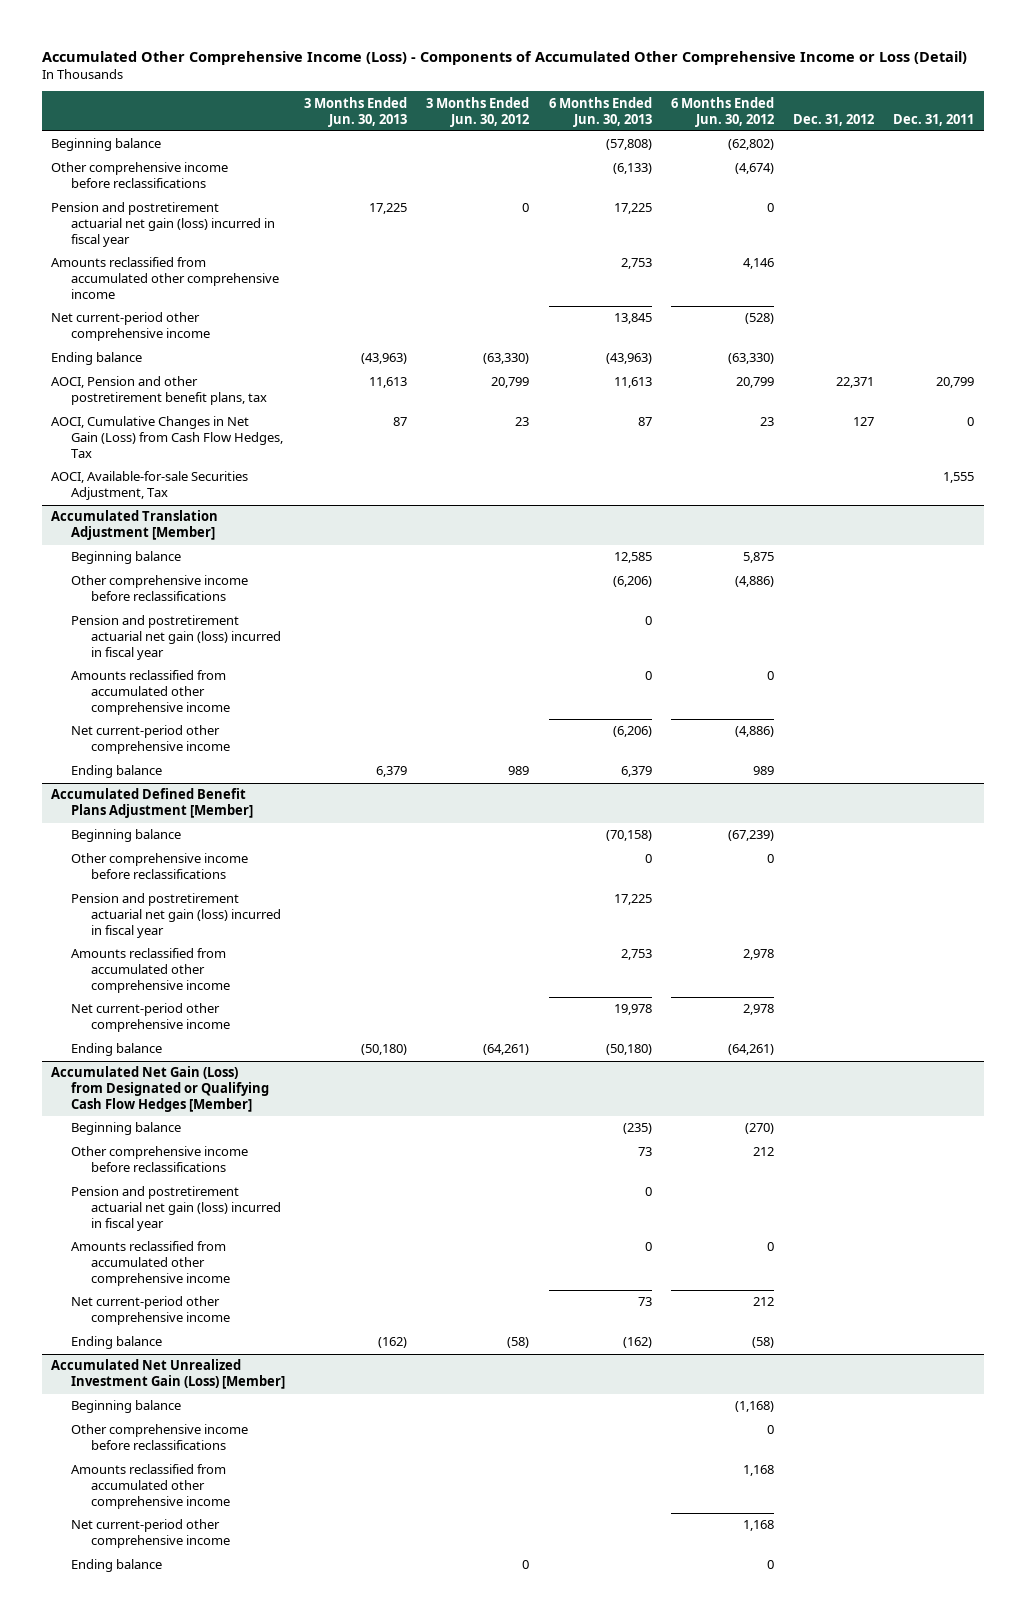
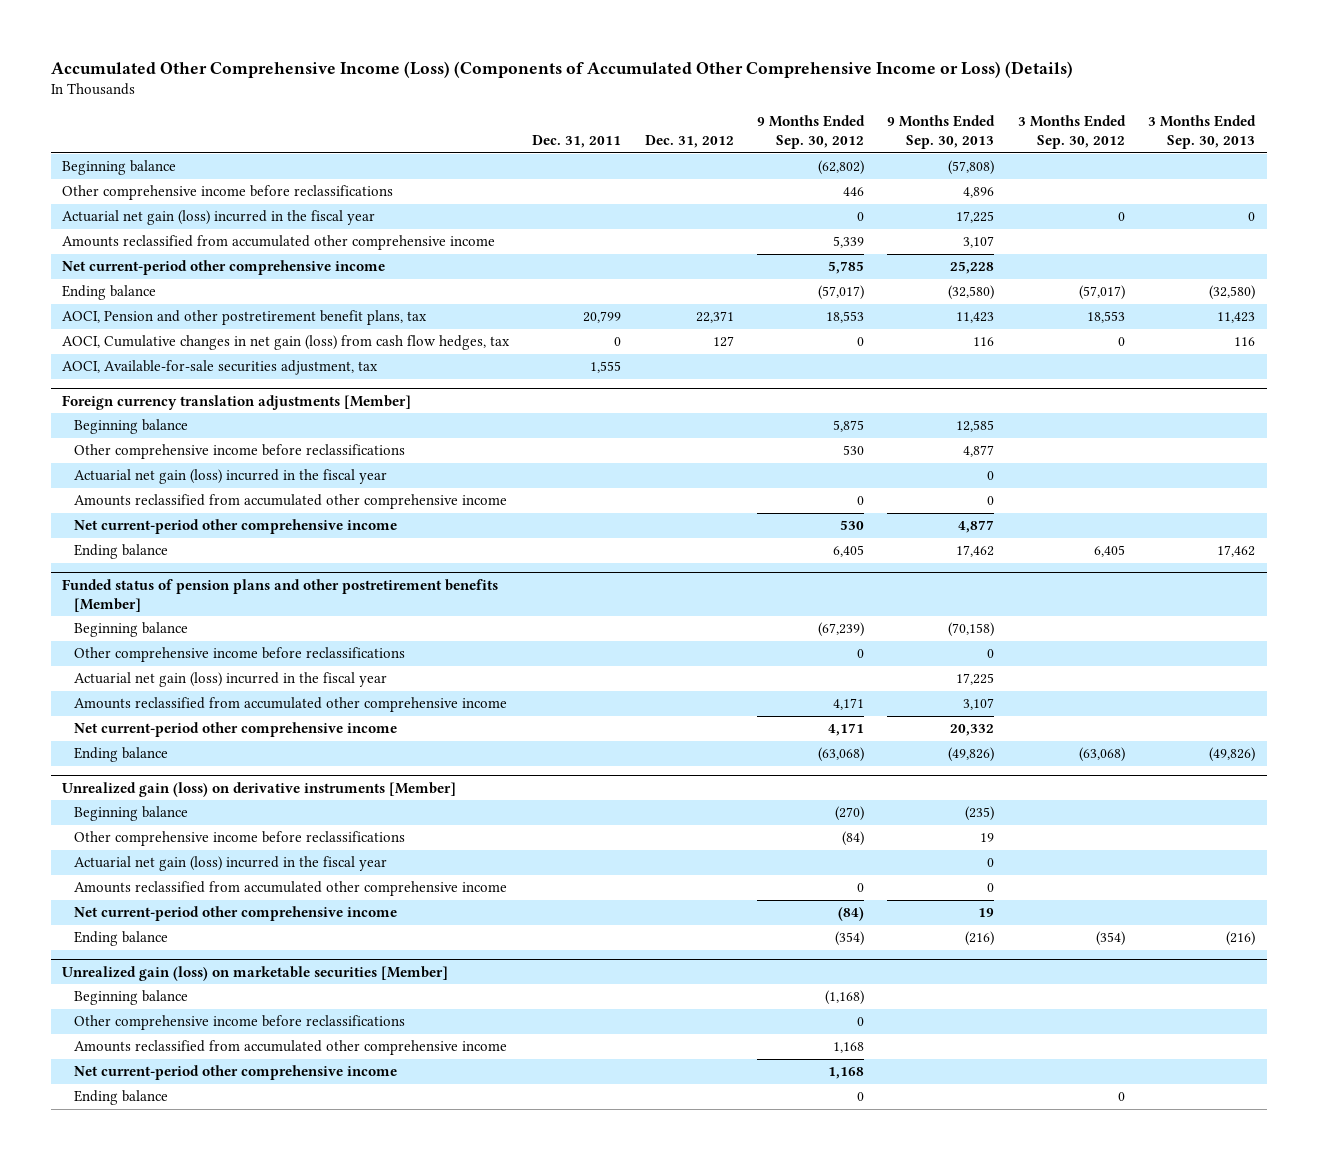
- Accumulated Other Comprehensive Income (Loss) - Components of Accumulated Other Comprehensive Income or Loss (Detail)
+ Accumulated Other Comprehensive Income (Loss) (Components of Accumulated Other Comprehensive Income or Loss) (Details)
- | 3 Months Ended Jun. 30, 2013 | 3 Months Ended Jun. 30, 2012 | 6 Months Ended Jun. 30, 2013 | 6 Months Ended Jun. 30, 2012 | Dec. 31, 2012 | Dec. 31, 2011
+ | Dec. 31, 2011 | Dec. 31, 2012 | 9 Months Ended Sep. 30, 2012 | 9 Months Ended Sep. 30, 2013 | 3 Months Ended Sep. 30, 2012 | 3 Months Ended Sep. 30, 2013
- Pension and postretirement actuarial net gain (loss) incurred in fiscal year | 17,225 | 0 | 17,225 | 0 | |
+ Actuarial net gain (loss) incurred in the fiscal year | | | 0 | 17,225 | 0 | 0
- AOCI, Cumulative Changes in Net Gain (Loss) from Cash Flow Hedges, Tax | 87 | 23 | 87 | 23 | 127 | 0
- AOCI, Available-for-sale Securities Adjustment, Tax | | | | | | 1,555
- Accumulated Translation Adjustment [Member]
- Beginning balance | | | 12,585 | 5,875 | |
- Other comprehensive income before reclassifications | | | (6,206) | (4,886) | |
- Pension and postretirement actuarial net gain (loss) incurred in fiscal year | | | 0 | | |
- Amounts reclassified from accumulated other comprehensive income | | | 0 | 0 | |
- Net current-period other comprehensive income | | | (6,206) | (4,886) | |
- Ending balance | 6,379 | 989 | 6,379 | 989 | |
- Accumulated Defined Benefit Plans Adjustment [Member]
- Beginning balance | | | (70,158) | (67,239) | |
- Other comprehensive income before reclassifications | | | 0 | 0 | |
- Pension and postretirement actuarial net gain (loss) incurred in fiscal year | | | 17,225 | | |
- Amounts reclassified from accumulated other comprehensive income | | | 2,753 | 2,978 | |
- Net current-period other comprehensive income | | | 19,978 | 2,978 | |
- Ending balance | (50,180) | (64,261) | (50,180) | (64,261) | |
- Accumulated Net Gain (Loss) from Designated or Qualifying Cash Flow Hedges [Member]
- Beginning balance | | | (235) | (270) | |
- Other comprehensive income before reclassifications | | | 73 | 212 | |
- Pension and postretirement actuarial net gain (loss) incurred in fiscal year | | | 0 | | |
- Amounts reclassified from accumulated other comprehensive income | | | 0 | 0 | |
- Net current-period other comprehensive income | | | 73 | 212 | |
- Ending balance | (162) | (58) | (162) | (58) | |
- Accumulated Net Unrealized Investment Gain (Loss) [Member]
- Beginning balance | | | | (1,168) | |
- Other comprehensive income before reclassifications | | | | 0 | |
- Amounts reclassified from accumulated other comprehensive income | | | | 1,168 | |
- Net current-period other comprehensive income | | | | 1,168 | |
- Ending balance | | 0 | | 0 | |
+ AOCI, Cumulative changes in net gain (loss) from cash flow hedges, tax | 0 | 127 | 0 | 116 | 0 | 116
+ AOCI, Available-for-sale securities adjustment, tax | 1,555 | | | | |
+ Foreign currency translation adjustments [Member]
+ Beginning balance | | | 5,875 | 12,585 | |
+ Other comprehensive income before reclassifications | | | 530 | 4,877 | |
+ Actuarial net gain (loss) incurred in the fiscal year | | | | 0 | |
+ Amounts reclassified from accumulated other comprehensive income | | | 0 | 0 | |
+ Net current-period other comprehensive income | | | 530 | 4,877 | |
+ Ending balance | | | 6,405 | 17,462 | 6,405 | 17,462
+ Funded status of pension plans and other postretirement benefits [Member]
+ Beginning balance | | | (67,239) | (70,158) | |
+ Other comprehensive income before reclassifications | | | 0 | 0 | |
+ Actuarial net gain (loss) incurred in the fiscal year | | | | 17,225 | |
+ Amounts reclassified from accumulated other comprehensive income | | | 4,171 | 3,107 | |
+ Net current-period other comprehensive income | | | 4,171 | 20,332 | |
+ Ending balance | | | (63,068) | (49,826) | (63,068) | (49,826)
+ Unrealized gain (loss) on derivative instruments [Member]
+ Beginning balance | | | (270) | (235) | |
+ Other comprehensive income before reclassifications | | | (84) | 19 | |
+ Actuarial net gain (loss) incurred in the fiscal year | | | | 0 | |
+ Amounts reclassified from accumulated other comprehensive income | | | 0 | 0 | |
+ Net current-period other comprehensive income | | | (84) | 19 | |
+ Ending balance | | | (354) | (216) | (354) | (216)
+ Unrealized gain (loss) on marketable securities [Member]
+ Beginning balance | | | (1,168) | | |
+ Other comprehensive income before reclassifications | | | 0 | | |
+ Amounts reclassified from accumulated other comprehensive income | | | 1,168 | | |
+ Net current-period other comprehensive income | | | 1,168 | | |
+ Ending balance | | | 0 | | 0 |

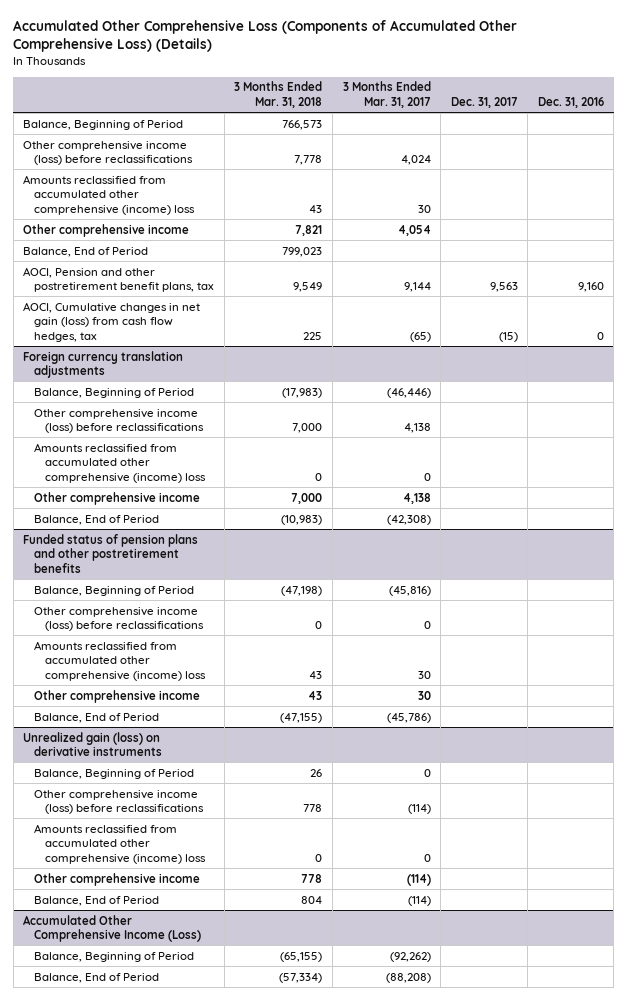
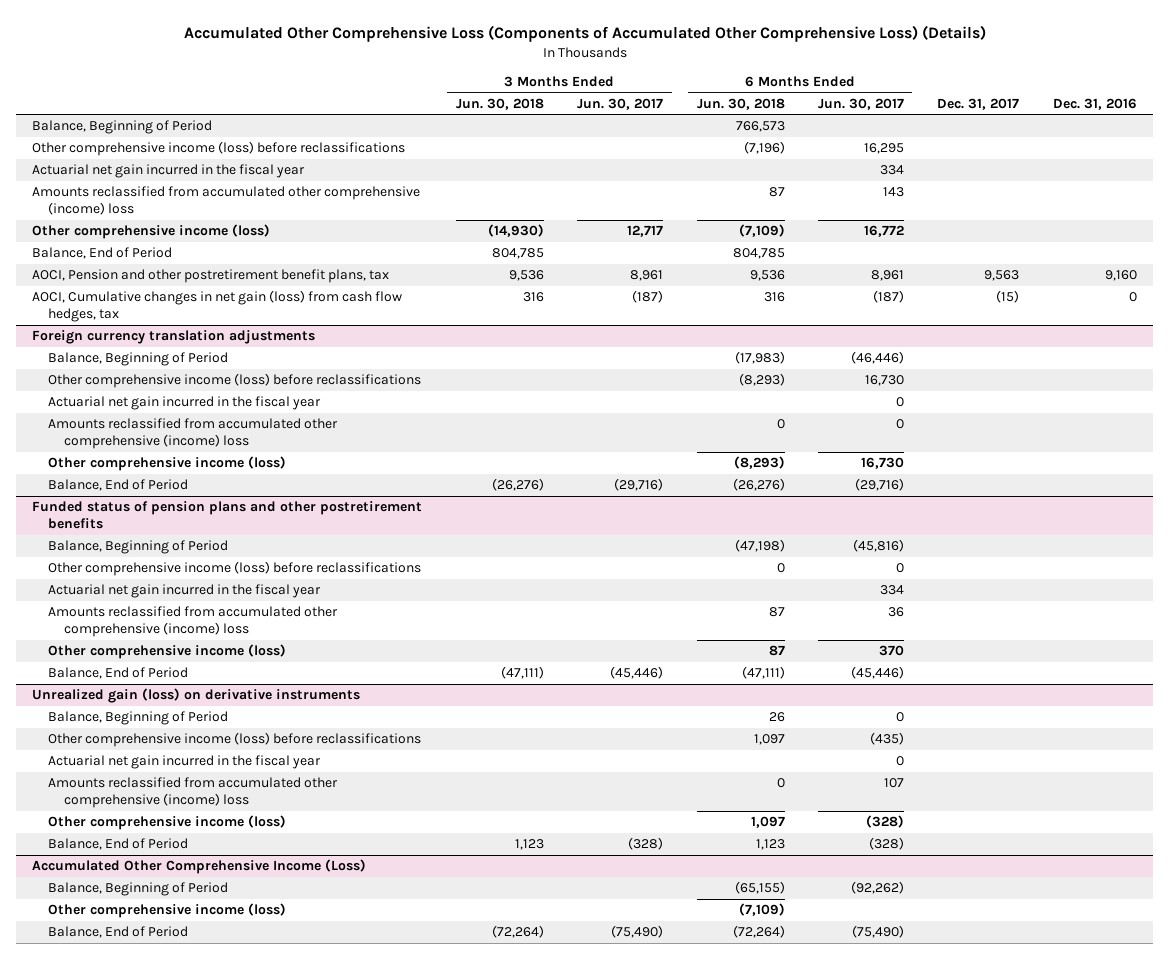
- | 3 Months Ended Mar. 31, 2018 | 3 Months Ended Mar. 31, 2017 | Dec. 31, 2017 | Dec. 31, 2016
+ | 3 Months Ended Jun. 30, 2018 | 3 Months Ended Jun. 30, 2017 | 6 Months Ended Jun. 30, 2018 | 6 Months Ended Jun. 30, 2017 | Dec. 31, 2017 | Dec. 31, 2016
+ Actuarial net gain incurred in the fiscal year | | | | 334 | |
- Other comprehensive income | 7,821 | 4,054 | |
+ Other comprehensive income (loss) | (14,930) | 12,717 | (7,109) | 16,772 | |
@ Foreign currency translation adjustments
+ Actuarial net gain incurred in the fiscal year | | | | 0 | |
- Other comprehensive income | 7,000 | 4,138 | |
+ Other comprehensive income (loss) | | | (8,293) | 16,730 | |
@ Funded status of pension plans and other postretirement benefits
+ Actuarial net gain incurred in the fiscal year | | | | 334 | |
- Other comprehensive income | 43 | 30 | |
+ Other comprehensive income (loss) | | | 87 | 370 | |
@ Unrealized gain (loss) on derivative instruments
+ Actuarial net gain incurred in the fiscal year | | | | 0 | |
- Other comprehensive income | 778 | (114) | |
+ Other comprehensive income (loss) | | | 1,097 | (328) | |
@ Accumulated Other Comprehensive Income (Loss)
+ Other comprehensive income (loss) | | | (7,109) | | |

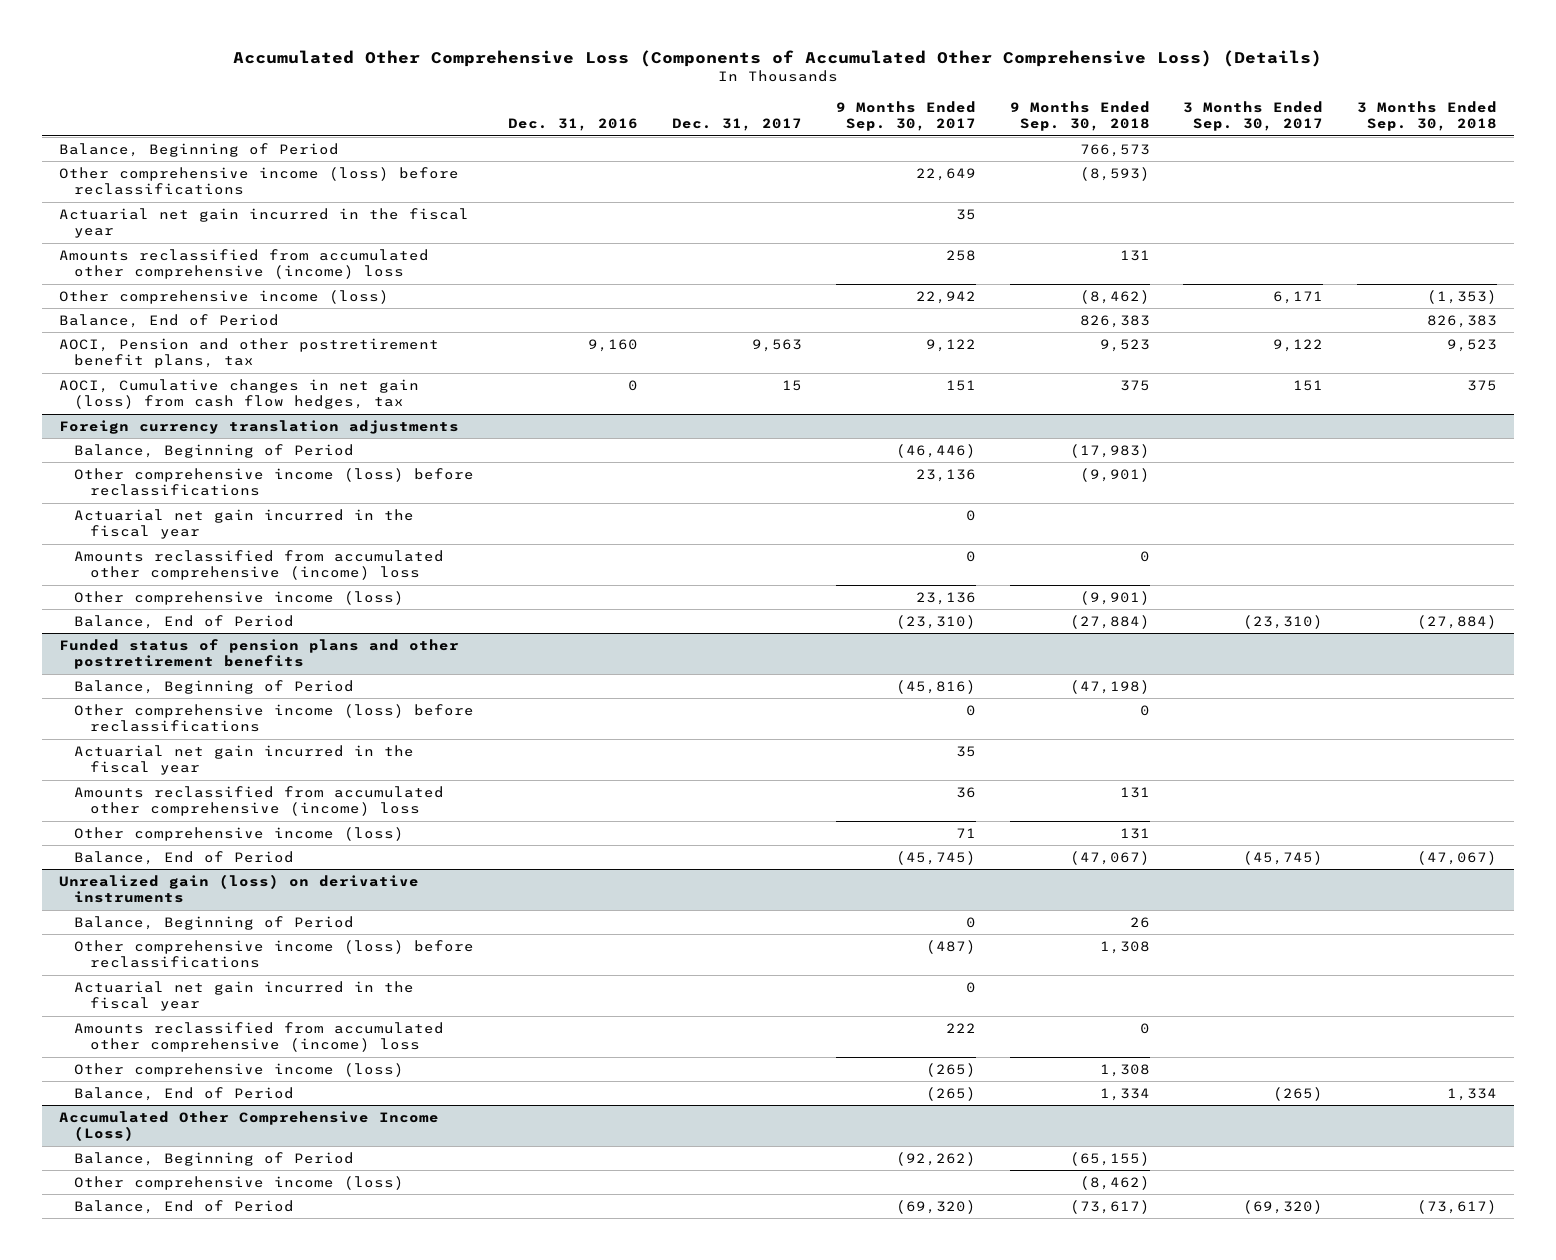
- | 3 Months Ended Jun. 30, 2018 | 3 Months Ended Jun. 30, 2017 | 6 Months Ended Jun. 30, 2018 | 6 Months Ended Jun. 30, 2017 | Dec. 31, 2017 | Dec. 31, 2016
+ | Dec. 31, 2016 | Dec. 31, 2017 | 9 Months Ended Sep. 30, 2017 | 9 Months Ended Sep. 30, 2018 | 3 Months Ended Sep. 30, 2017 | 3 Months Ended Sep. 30, 2018
- AOCI, Cumulative changes in net gain (loss) from cash flow hedges, tax | 316 | (187) | 316 | (187) | (15) | 0
+ AOCI, Cumulative changes in net gain (loss) from cash flow hedges, tax | 0 | 15 | 151 | 375 | 151 | 375

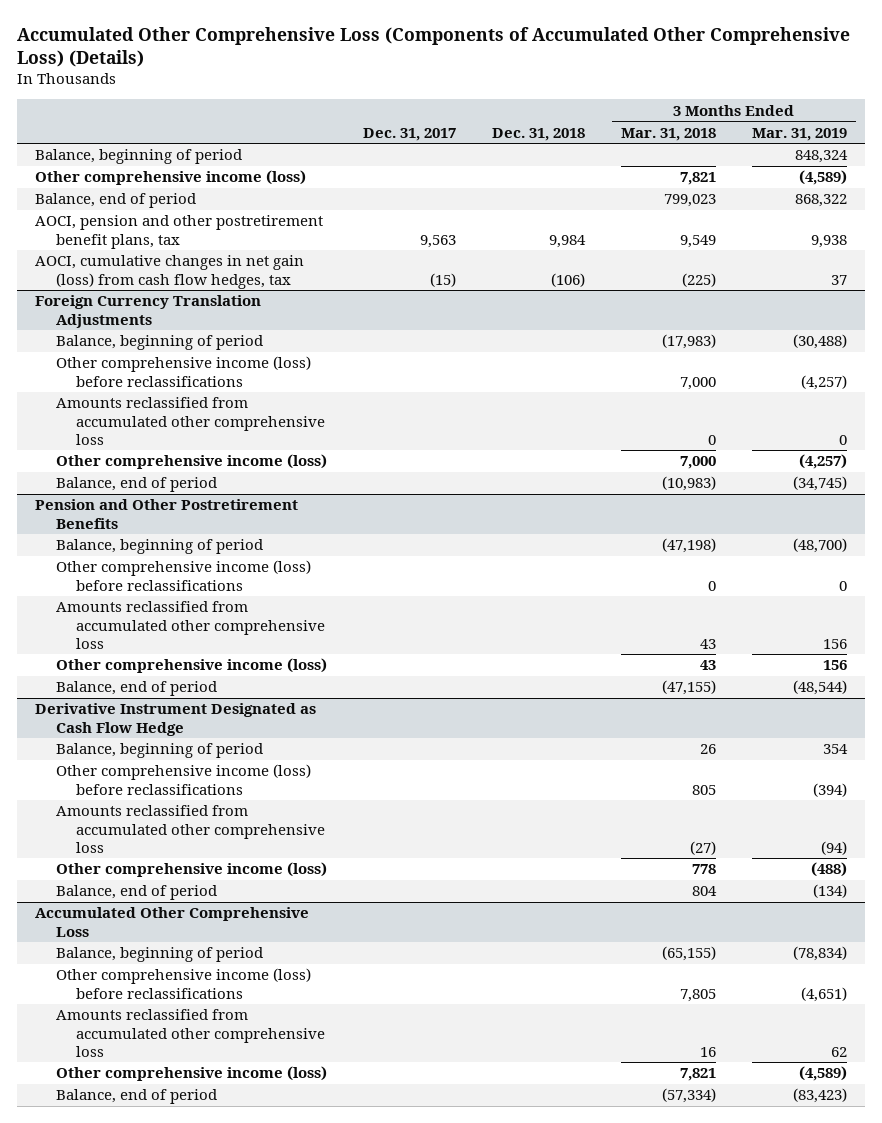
- | Dec. 31, 2016 | Dec. 31, 2017 | 9 Months Ended Sep. 30, 2017 | 9 Months Ended Sep. 30, 2018 | 3 Months Ended Sep. 30, 2017 | 3 Months Ended Sep. 30, 2018
+ | Dec. 31, 2017 | Dec. 31, 2018 | 3 Months Ended Mar. 31, 2018 | 3 Months Ended Mar. 31, 2019
- Balance, Beginning of Period | | | | 766,573 | |
- Other comprehensive income (loss) before reclassifications | | | 22,649 | (8,593) | |
- Actuarial net gain incurred in the fiscal year | | | 35 | | |
- Amounts reclassified from accumulated other comprehensive (income) loss | | | 258 | 131 | |
+ Balance, beginning of period | | | | 848,324
- Balance, End of Period | | | | 826,383 | | 826,383
- AOCI, Pension and other postretirement benefit plans, tax | 9,160 | 9,563 | 9,122 | 9,523 | 9,122 | 9,523
- AOCI, Cumulative changes in net gain (loss) from cash flow hedges, tax | 0 | 15 | 151 | 375 | 151 | 375
- Foreign currency translation adjustments
- Balance, Beginning of Period | | | (46,446) | (17,983) | |
+ Balance, end of period | | | 799,023 | 868,322
+ AOCI, pension and other postretirement benefit plans, tax | 9,563 | 9,984 | 9,549 | 9,938
+ AOCI, cumulative changes in net gain (loss) from cash flow hedges, tax | (15) | (106) | (225) | 37
+ Foreign Currency Translation Adjustments
+ Balance, beginning of period | | | (17,983) | (30,488)
- Actuarial net gain incurred in the fiscal year | | | 0 | | |
- Amounts reclassified from accumulated other comprehensive (income) loss | | | 0 | 0 | |
+ Amounts reclassified from accumulated other comprehensive loss | | | 0 | 0
- Balance, End of Period | | | (23,310) | (27,884) | (23,310) | (27,884)
- Funded status of pension plans and other postretirement benefits
- Balance, Beginning of Period | | | (45,816) | (47,198) | |
+ Balance, end of period | | | (10,983) | (34,745)
+ Pension and Other Postretirement Benefits
+ Balance, beginning of period | | | (47,198) | (48,700)
- Actuarial net gain incurred in the fiscal year | | | 35 | | |
- Amounts reclassified from accumulated other comprehensive (income) loss | | | 36 | 131 | |
+ Amounts reclassified from accumulated other comprehensive loss | | | 43 | 156
- Balance, End of Period | | | (45,745) | (47,067) | (45,745) | (47,067)
- Unrealized gain (loss) on derivative instruments
- Balance, Beginning of Period | | | 0 | 26 | |
+ Balance, end of period | | | (47,155) | (48,544)
+ Derivative Instrument Designated as Cash Flow Hedge
+ Balance, beginning of period | | | 26 | 354
- Actuarial net gain incurred in the fiscal year | | | 0 | | |
- Amounts reclassified from accumulated other comprehensive (income) loss | | | 222 | 0 | |
+ Amounts reclassified from accumulated other comprehensive loss | | | (27) | (94)
- Balance, End of Period | | | (265) | 1,334 | (265) | 1,334
- Accumulated Other Comprehensive Income (Loss)
- Balance, Beginning of Period | | | (92,262) | (65,155) | |
+ Balance, end of period | | | 804 | (134)
+ Accumulated Other Comprehensive Loss
+ Balance, beginning of period | | | (65,155) | (78,834)
+ Other comprehensive income (loss) before reclassifications | | | 7,805 | (4,651)
+ Amounts reclassified from accumulated other comprehensive loss | | | 16 | 62
- Balance, End of Period | | | (69,320) | (73,617) | (69,320) | (73,617)
+ Balance, end of period | | | (57,334) | (83,423)

